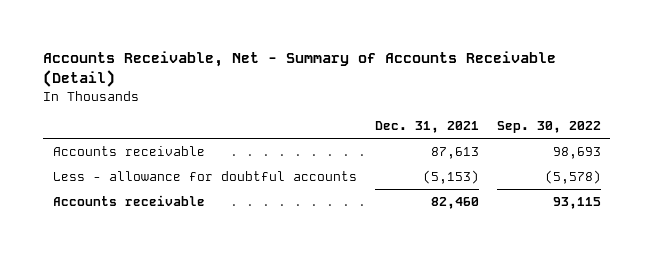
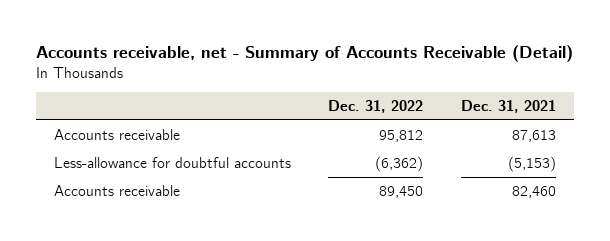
- Accounts Receivable, Net - Summary of Accounts Receivable (Detail)
+ Accounts receivable, net - Summary of Accounts Receivable (Detail)
- | Dec. 31, 2021 | Sep. 30, 2022
+ | Dec. 31, 2022 | Dec. 31, 2021
- Less - allowance for doubtful accounts | (5,153) | (5,578)
+ Less-allowance for doubtful accounts | (6,362) | (5,153)

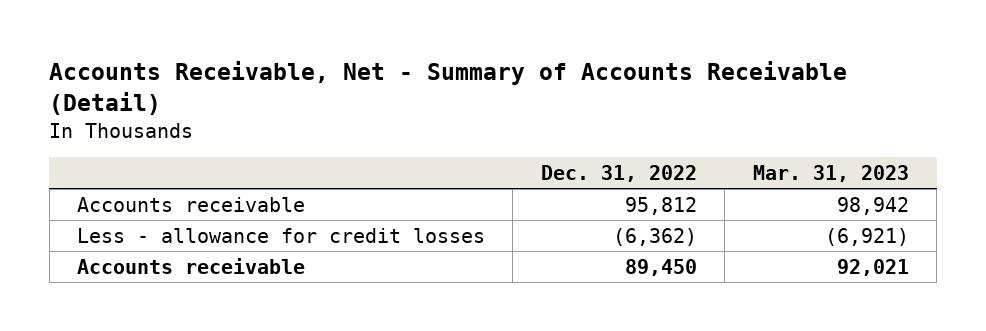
- Accounts receivable, net - Summary of Accounts Receivable (Detail)
+ Accounts Receivable, Net - Summary of Accounts Receivable (Detail)
- | Dec. 31, 2022 | Dec. 31, 2021
+ | Dec. 31, 2022 | Mar. 31, 2023
- Less-allowance for doubtful accounts | (6,362) | (5,153)
+ Less - allowance for credit losses | (6,362) | (6,921)

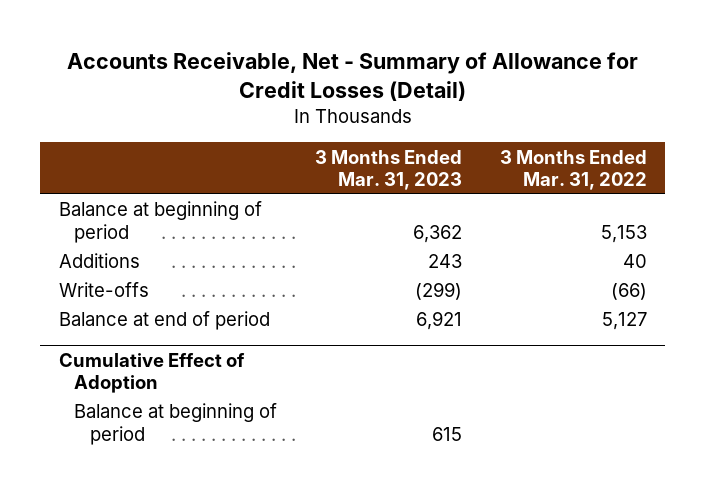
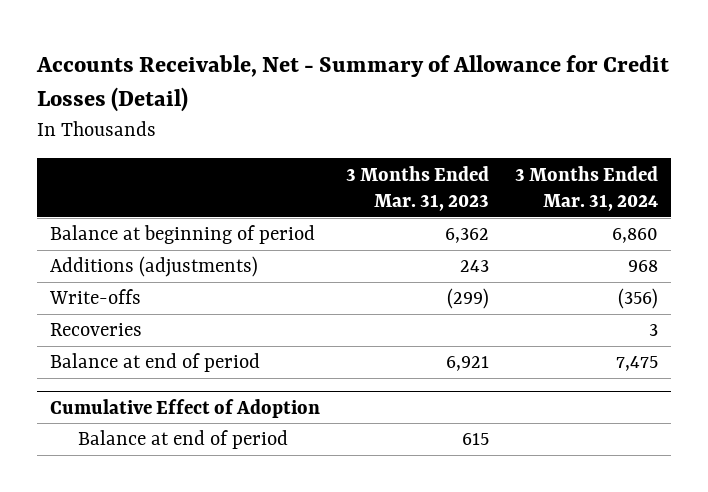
- | 3 Months Ended Mar. 31, 2023 | 3 Months Ended Mar. 31, 2022
+ | 3 Months Ended Mar. 31, 2023 | 3 Months Ended Mar. 31, 2024
- Additions | 243 | 40
+ Additions (adjustments) | 243 | 968
+ Recoveries | | 3
@ Cumulative Effect of Adoption
- Balance at beginning of period | 615 |
+ Balance at end of period | 615 |

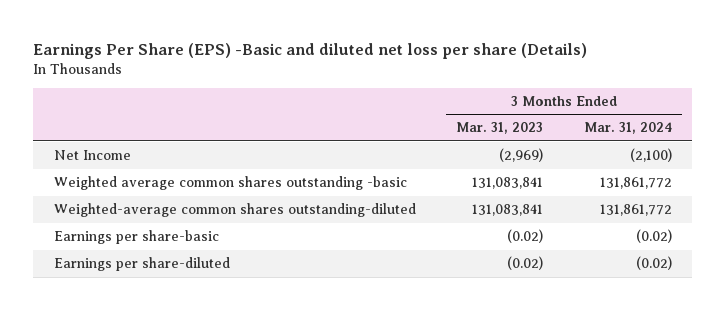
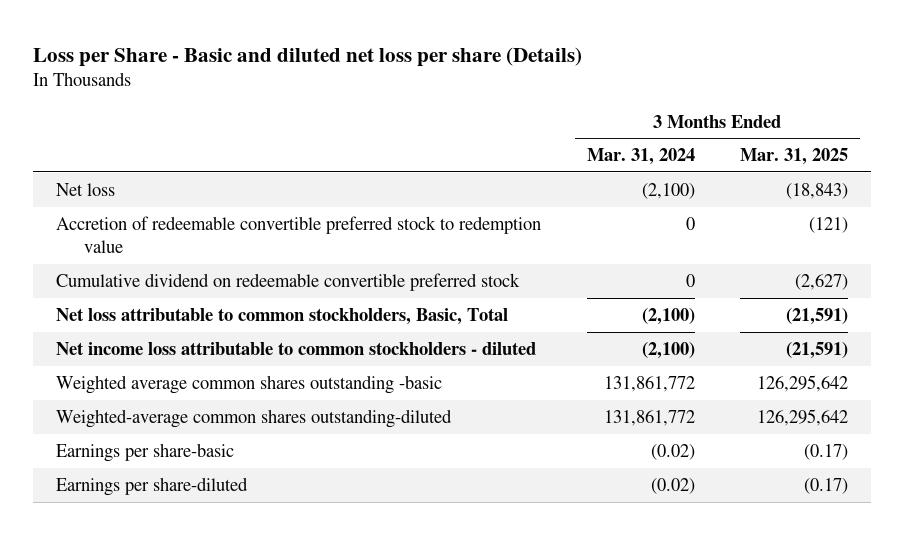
- Earnings Per Share (EPS) -Basic and diluted net loss per share (Details)
+ Loss per Share - Basic and diluted net loss per share (Details)
- | 3 Months Ended Mar. 31, 2023 | 3 Months Ended Mar. 31, 2024
+ | 3 Months Ended Mar. 31, 2024 | 3 Months Ended Mar. 31, 2025
- Net Income | (2,969) | (2,100)
+ Net loss | (2,100) | (18,843)
+ Accretion of redeemable convertible preferred stock to redemption value | 0 | (121)
+ Cumulative dividend on redeemable convertible preferred stock | 0 | (2,627)
+ Net loss attributable to common stockholders, Basic, Total | (2,100) | (21,591)
+ Net income loss attributable to common stockholders - diluted | (2,100) | (21,591)

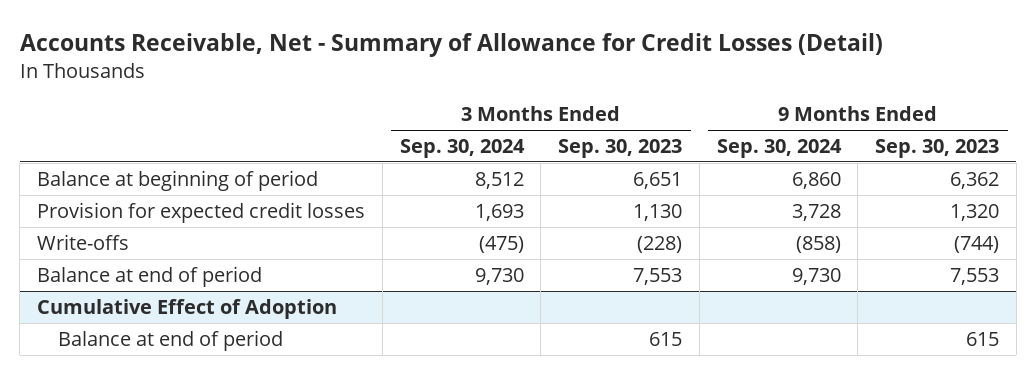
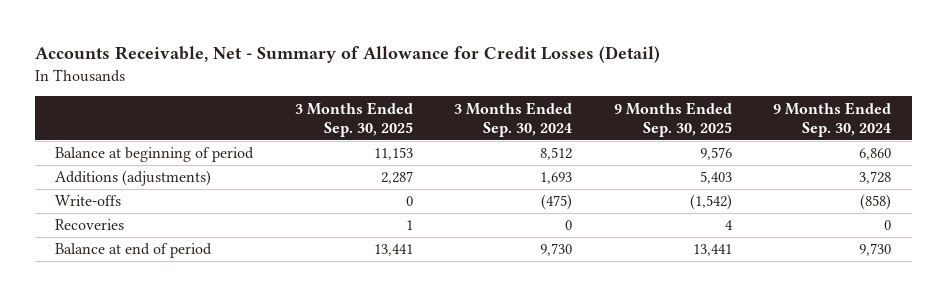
- | 3 Months Ended Sep. 30, 2024 | 3 Months Ended Sep. 30, 2023 | 9 Months Ended Sep. 30, 2024 | 9 Months Ended Sep. 30, 2023
+ | 3 Months Ended Sep. 30, 2025 | 3 Months Ended Sep. 30, 2024 | 9 Months Ended Sep. 30, 2025 | 9 Months Ended Sep. 30, 2024
- Provision for expected credit losses | 1,693 | 1,130 | 3,728 | 1,320
+ Additions (adjustments) | 2,287 | 1,693 | 5,403 | 3,728
+ Recoveries | 1 | 0 | 4 | 0
- Cumulative Effect of Adoption
- Balance at end of period | | 615 | | 615

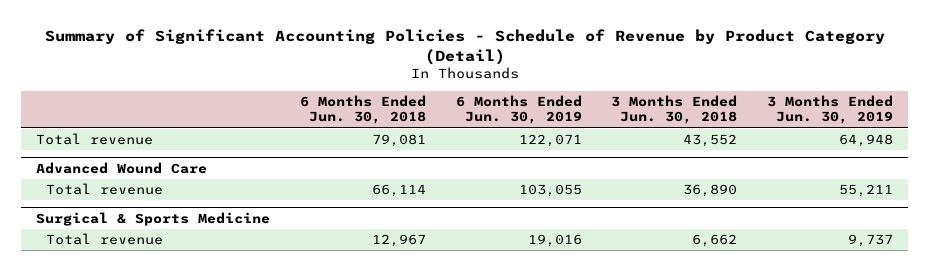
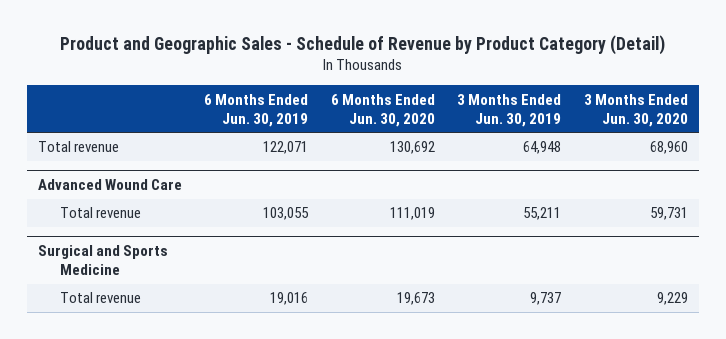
- Summary of Significant Accounting Policies - Schedule of Revenue by Product Category (Detail)
+ Product and Geographic Sales - Schedule of Revenue by Product Category (Detail)
- | 6 Months Ended Jun. 30, 2018 | 6 Months Ended Jun. 30, 2019 | 3 Months Ended Jun. 30, 2018 | 3 Months Ended Jun. 30, 2019
+ | 6 Months Ended Jun. 30, 2019 | 6 Months Ended Jun. 30, 2020 | 3 Months Ended Jun. 30, 2019 | 3 Months Ended Jun. 30, 2020
- Surgical & Sports Medicine
+ Surgical and Sports Medicine

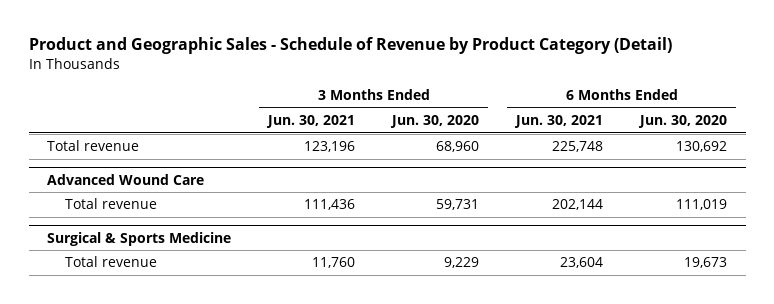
- | 6 Months Ended Jun. 30, 2019 | 6 Months Ended Jun. 30, 2020 | 3 Months Ended Jun. 30, 2019 | 3 Months Ended Jun. 30, 2020
+ | 3 Months Ended Jun. 30, 2021 | 3 Months Ended Jun. 30, 2020 | 6 Months Ended Jun. 30, 2021 | 6 Months Ended Jun. 30, 2020
- Surgical and Sports Medicine
+ Surgical & Sports Medicine

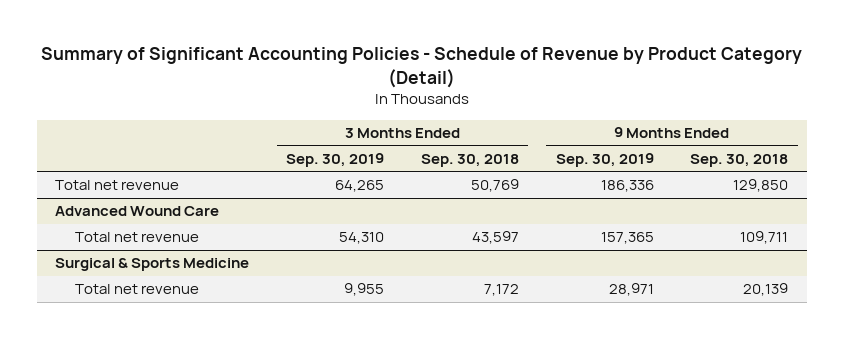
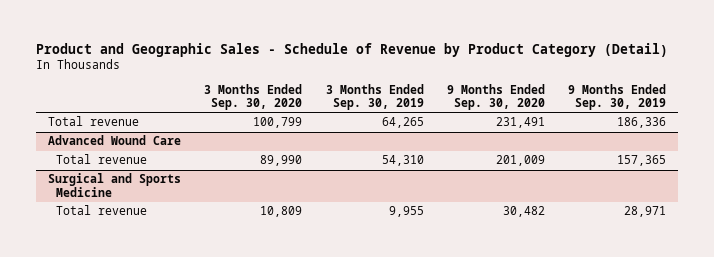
- Summary of Significant Accounting Policies - Schedule of Revenue by Product Category (Detail)
+ Product and Geographic Sales - Schedule of Revenue by Product Category (Detail)
- | 3 Months Ended Sep. 30, 2019 | 3 Months Ended Sep. 30, 2018 | 9 Months Ended Sep. 30, 2019 | 9 Months Ended Sep. 30, 2018
+ | 3 Months Ended Sep. 30, 2020 | 3 Months Ended Sep. 30, 2019 | 9 Months Ended Sep. 30, 2020 | 9 Months Ended Sep. 30, 2019
- Total net revenue | 64,265 | 50,769 | 186,336 | 129,850
+ Total revenue | 100,799 | 64,265 | 231,491 | 186,336
@ Advanced Wound Care
- Total net revenue | 54,310 | 43,597 | 157,365 | 109,711
- Surgical & Sports Medicine
- Total net revenue | 9,955 | 7,172 | 28,971 | 20,139
@ Advanced Wound Care
+ Total revenue | 89,990 | 54,310 | 201,009 | 157,365
+ Surgical and Sports Medicine
+ Total revenue | 10,809 | 9,955 | 30,482 | 28,971

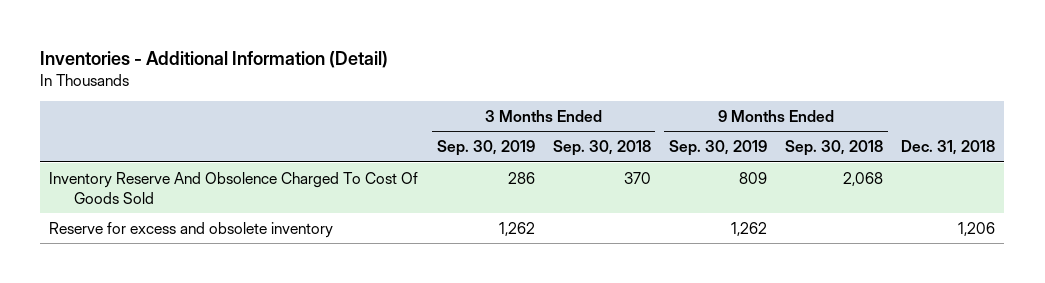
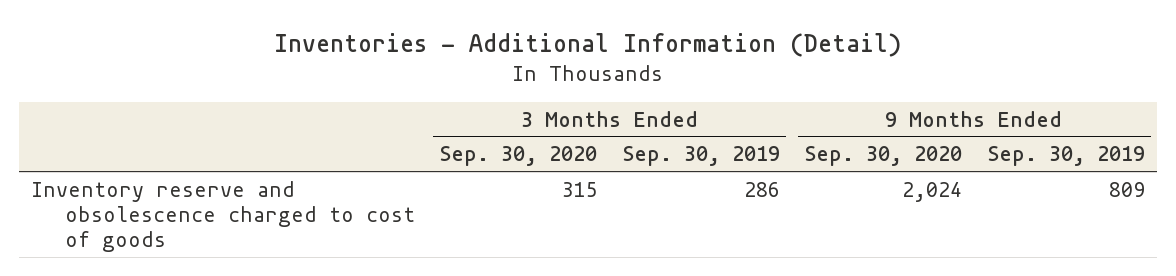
- | 3 Months Ended Sep. 30, 2019 | 3 Months Ended Sep. 30, 2018 | 9 Months Ended Sep. 30, 2019 | 9 Months Ended Sep. 30, 2018 | Dec. 31, 2018
+ | 3 Months Ended Sep. 30, 2020 | 3 Months Ended Sep. 30, 2019 | 9 Months Ended Sep. 30, 2020 | 9 Months Ended Sep. 30, 2019
- Inventory Reserve And Obsolence Charged To Cost Of Goods Sold | 286 | 370 | 809 | 2,068 |
- Reserve for excess and obsolete inventory | 1,262 | | 1,262 | | 1,206
+ Inventory reserve and obsolescence charged to cost of goods | 315 | 286 | 2,024 | 809

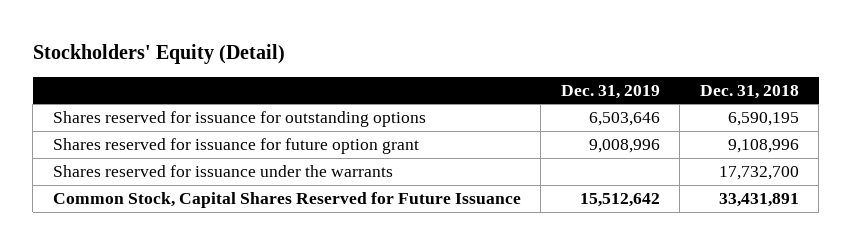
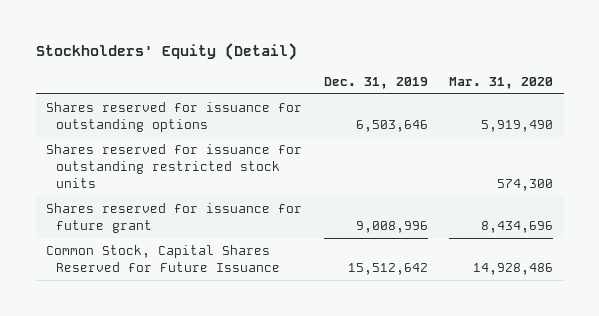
- | Dec. 31, 2019 | Dec. 31, 2018
+ | Dec. 31, 2019 | Mar. 31, 2020
- Shares reserved for issuance for future option grant | 9,008,996 | 9,108,996
- Shares reserved for issuance under the warrants | | 17,732,700
+ Shares reserved for issuance for outstanding restricted stock units | | 574,300
+ Shares reserved for issuance for future grant | 9,008,996 | 8,434,696

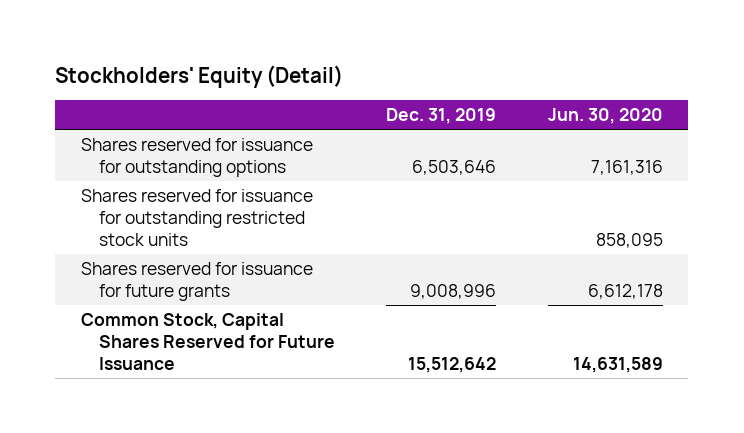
- | Dec. 31, 2019 | Mar. 31, 2020
+ | Dec. 31, 2019 | Jun. 30, 2020
- Shares reserved for issuance for future grant | 9,008,996 | 8,434,696
+ Shares reserved for issuance for future grants | 9,008,996 | 6,612,178

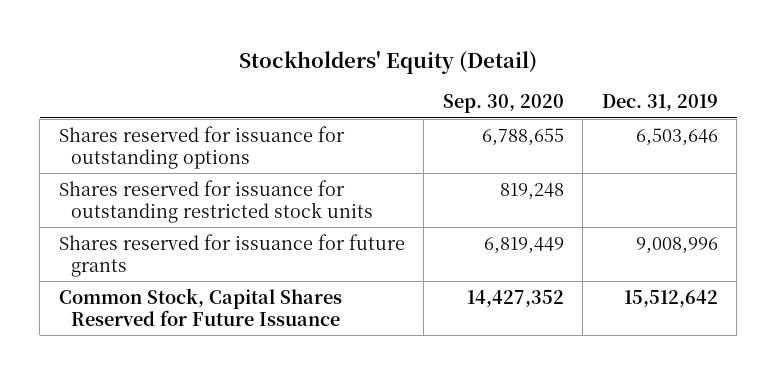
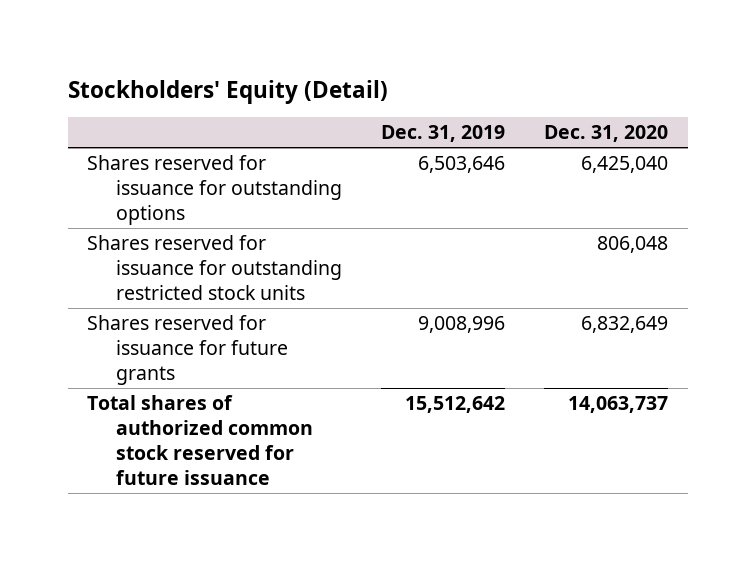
- | Sep. 30, 2020 | Dec. 31, 2019
+ | Dec. 31, 2019 | Dec. 31, 2020
- Common Stock, Capital Shares Reserved for Future Issuance | 14,427,352 | 15,512,642
+ Total shares of authorized common stock reserved for future issuance | 15,512,642 | 14,063,737

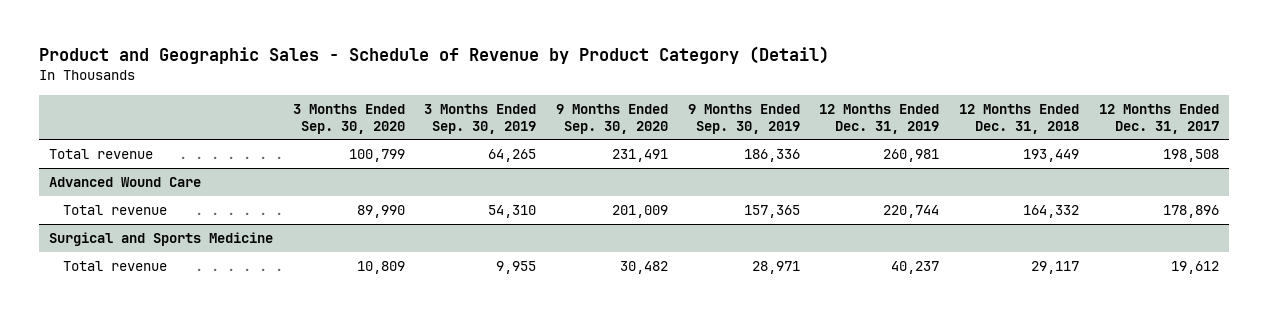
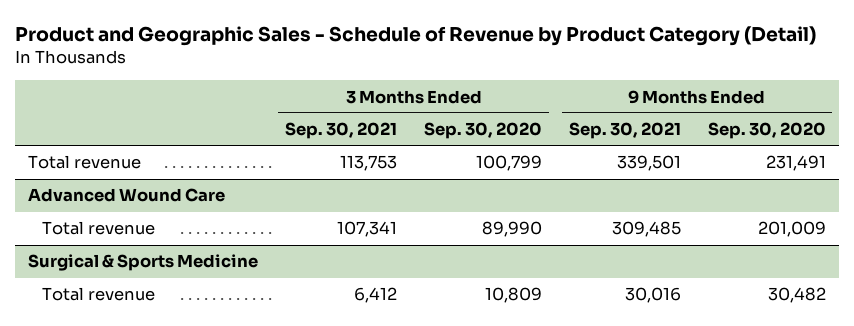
- | 3 Months Ended Sep. 30, 2020 | 3 Months Ended Sep. 30, 2019 | 9 Months Ended Sep. 30, 2020 | 9 Months Ended Sep. 30, 2019 | 12 Months Ended Dec. 31, 2019 | 12 Months Ended Dec. 31, 2018 | 12 Months Ended Dec. 31, 2017
+ | 3 Months Ended Sep. 30, 2021 | 3 Months Ended Sep. 30, 2020 | 9 Months Ended Sep. 30, 2021 | 9 Months Ended Sep. 30, 2020
- Surgical and Sports Medicine
+ Surgical & Sports Medicine

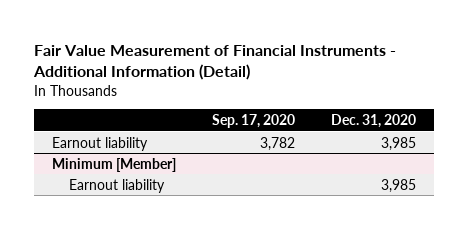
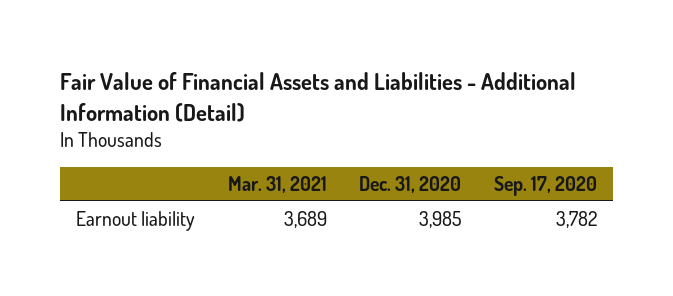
- Fair Value Measurement of Financial Instruments - Additional Information (Detail)
+ Fair Value of Financial Assets and Liabilities - Additional Information (Detail)
- | Sep. 17, 2020 | Dec. 31, 2020
+ | Mar. 31, 2021 | Dec. 31, 2020 | Sep. 17, 2020
- Minimum [Member]
- Earnout liability | | 3,985

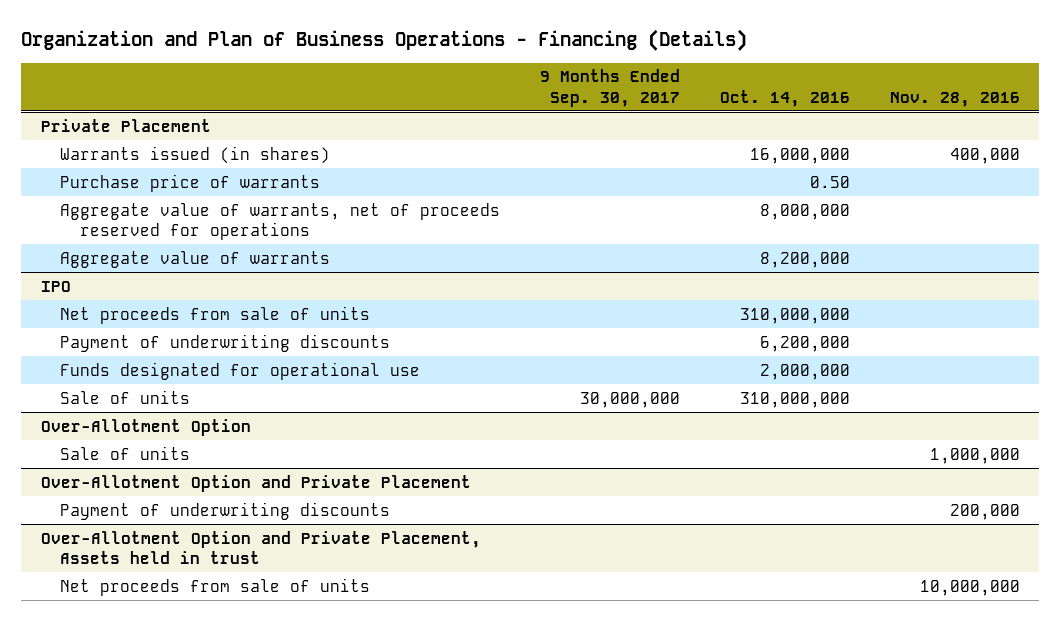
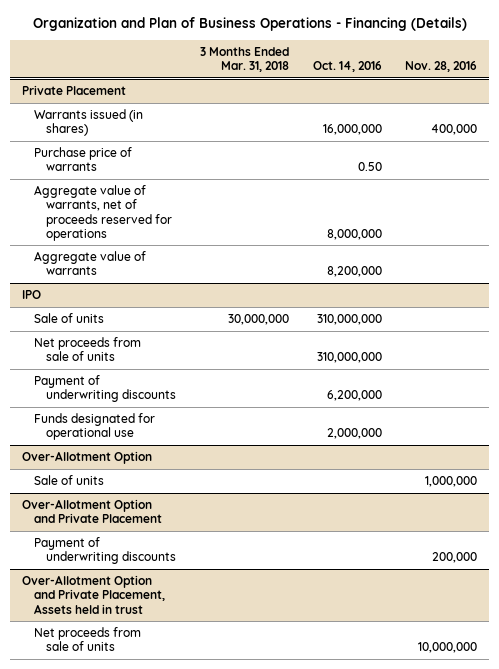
- | 9 Months Ended Sep. 30, 2017 | Oct. 14, 2016 | Nov. 28, 2016
+ | 3 Months Ended Mar. 31, 2018 | Oct. 14, 2016 | Nov. 28, 2016
@ IPO
moved up: Sale of units | 30,000,000 | 310,000,000 |

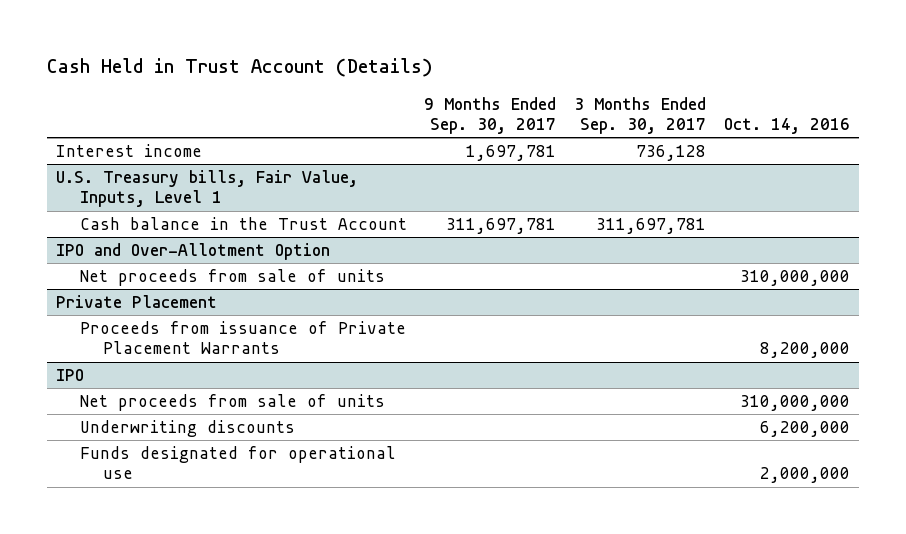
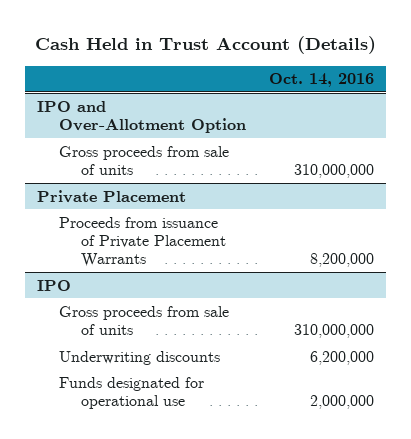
- | 9 Months Ended Sep. 30, 2017 | 3 Months Ended Sep. 30, 2017 | Oct. 14, 2016
+ | Oct. 14, 2016
- Interest income | 1,697,781 | 736,128 |
- U.S. Treasury bills, Fair Value, Inputs, Level 1
- Cash balance in the Trust Account | 311,697,781 | 311,697,781 |
@ IPO and Over-Allotment Option
- Net proceeds from sale of units | | | 310,000,000
+ Gross proceeds from sale of units | 310,000,000
@ IPO
- Net proceeds from sale of units | | | 310,000,000
+ Gross proceeds from sale of units | 310,000,000

